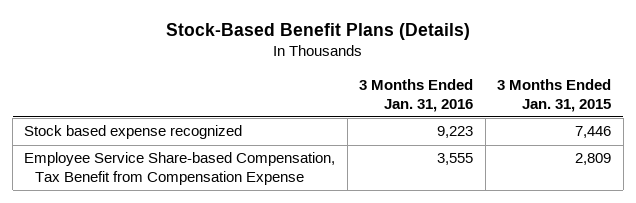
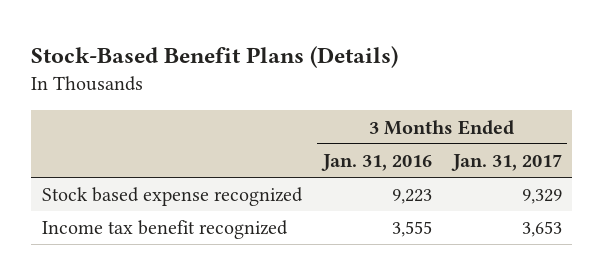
- | 3 Months Ended Jan. 31, 2016 | 3 Months Ended Jan. 31, 2015
+ | 3 Months Ended Jan. 31, 2016 | 3 Months Ended Jan. 31, 2017
- Employee Service Share-based Compensation, Tax Benefit from Compensation Expense | 3,555 | 2,809
+ Income tax benefit recognized | 3,555 | 3,653

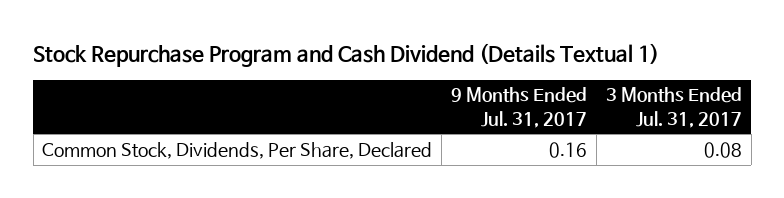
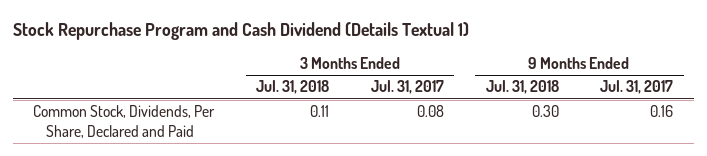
- | 9 Months Ended Jul. 31, 2017 | 3 Months Ended Jul. 31, 2017
+ | 3 Months Ended Jul. 31, 2018 | 3 Months Ended Jul. 31, 2017 | 9 Months Ended Jul. 31, 2018 | 9 Months Ended Jul. 31, 2017
- Common Stock, Dividends, Per Share, Declared | 0.16 | 0.08
+ Common Stock, Dividends, Per Share, Declared and Paid | 0.11 | 0.08 | 0.30 | 0.16

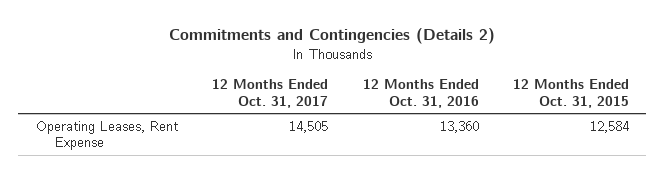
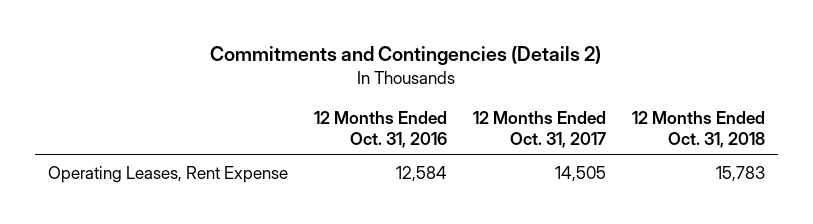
- | 12 Months Ended Oct. 31, 2017 | 12 Months Ended Oct. 31, 2016 | 12 Months Ended Oct. 31, 2015
+ | 12 Months Ended Oct. 31, 2016 | 12 Months Ended Oct. 31, 2017 | 12 Months Ended Oct. 31, 2018
- Operating Leases, Rent Expense | 14,505 | 13,360 | 12,584
+ Operating Leases, Rent Expense | 12,584 | 14,505 | 15,783

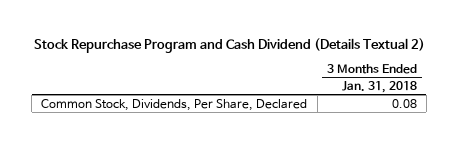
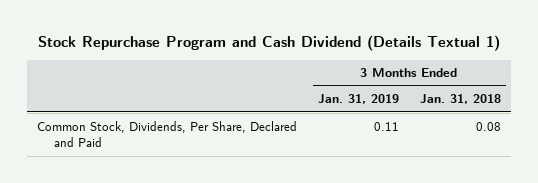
- Stock Repurchase Program and Cash Dividend (Details Textual 2)
+ Stock Repurchase Program and Cash Dividend (Details Textual 1)
- | 3 Months Ended Jan. 31, 2018
+ | 3 Months Ended Jan. 31, 2019 | 3 Months Ended Jan. 31, 2018
- Common Stock, Dividends, Per Share, Declared | 0.08
+ Common Stock, Dividends, Per Share, Declared and Paid | 0.11 | 0.08

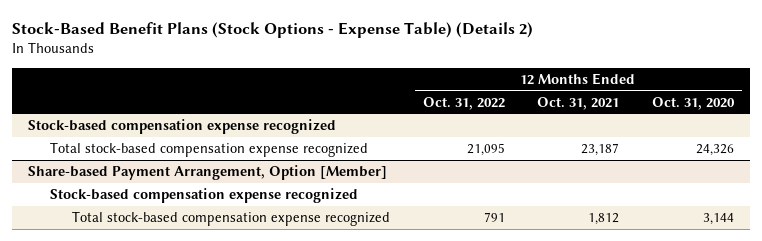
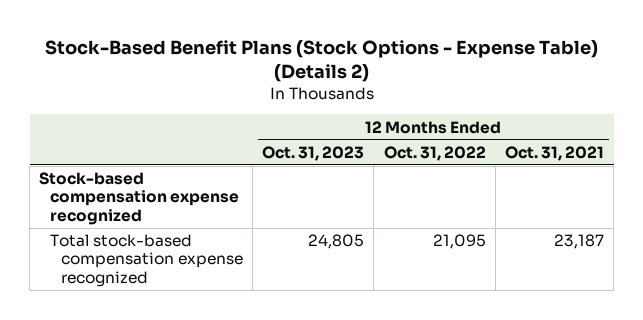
- | 12 Months Ended Oct. 31, 2022 | 12 Months Ended Oct. 31, 2021 | 12 Months Ended Oct. 31, 2020
+ | 12 Months Ended Oct. 31, 2023 | 12 Months Ended Oct. 31, 2022 | 12 Months Ended Oct. 31, 2021
- Share-based Payment Arrangement, Option [Member]
- Stock-based compensation expense recognized
- Total stock-based compensation expense recognized | 791 | 1,812 | 3,144

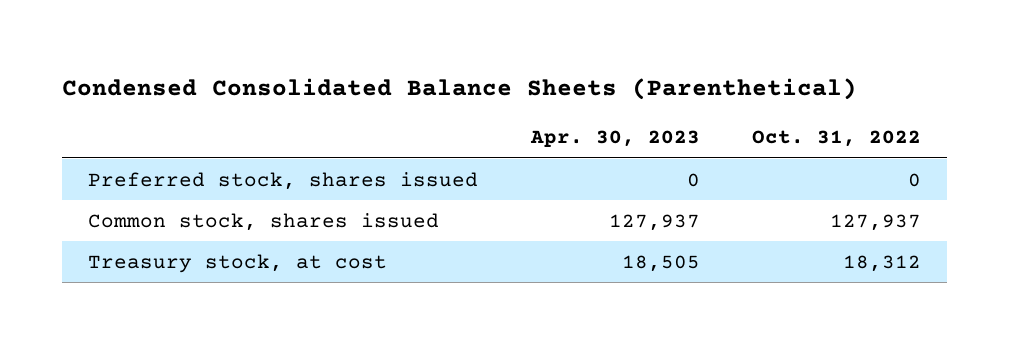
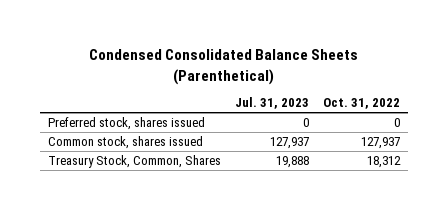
- | Apr. 30, 2023 | Oct. 31, 2022
+ | Jul. 31, 2023 | Oct. 31, 2022
- Treasury stock, at cost | 18,505 | 18,312
+ Treasury Stock, Common, Shares | 19,888 | 18,312

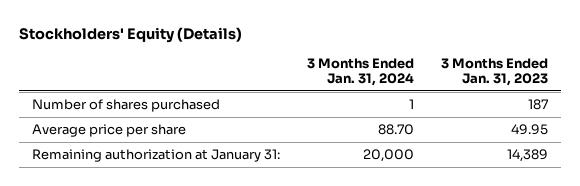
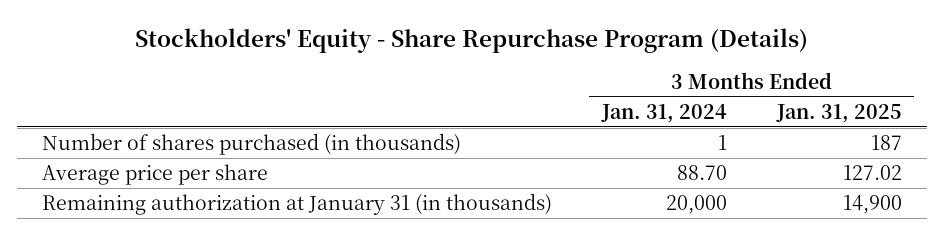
- Stockholders' Equity (Details)
+ Stockholders' Equity - Share Repurchase Program (Details)
- | 3 Months Ended Jan. 31, 2024 | 3 Months Ended Jan. 31, 2023
+ | 3 Months Ended Jan. 31, 2024 | 3 Months Ended Jan. 31, 2025
- Number of shares purchased | 1 | 187
+ Number of shares purchased (in thousands) | 1 | 187
- Remaining authorization at January 31: | 20,000 | 14,389
+ Remaining authorization at January 31 (in thousands) | 20,000 | 14,900

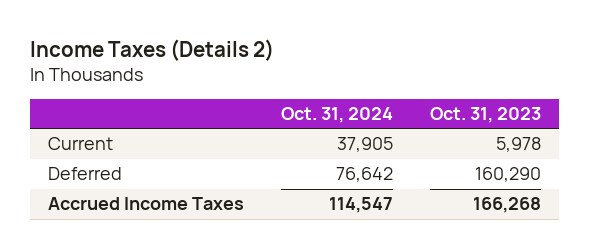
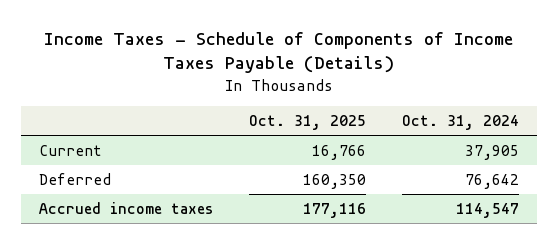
- Income Taxes (Details 2)
+ Income Taxes - Schedule of Components of Income Taxes Payable (Details)
- | Oct. 31, 2024 | Oct. 31, 2023
+ | Oct. 31, 2025 | Oct. 31, 2024
- Accrued Income Taxes | 114,547 | 166,268
+ Accrued income taxes | 177,116 | 114,547

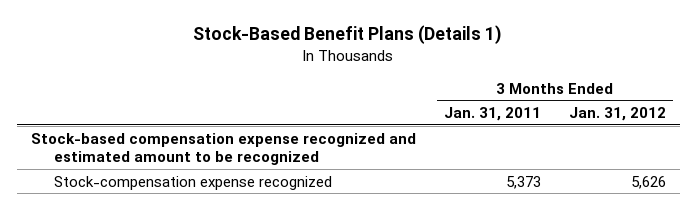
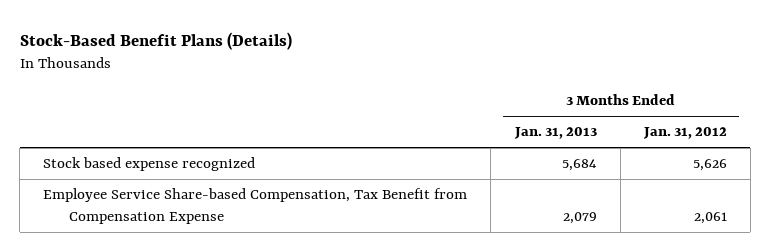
- Stock-Based Benefit Plans (Details 1)
+ Stock-Based Benefit Plans (Details)
- | 3 Months Ended Jan. 31, 2011 | 3 Months Ended Jan. 31, 2012
+ | 3 Months Ended Jan. 31, 2013 | 3 Months Ended Jan. 31, 2012
- Stock-based compensation expense recognized and estimated amount to be recognized
- Stock-compensation expense recognized | 5,373 | 5,626
+ Stock based expense recognized | 5,684 | 5,626
+ Employee Service Share-based Compensation, Tax Benefit from Compensation Expense | 2,079 | 2,061

